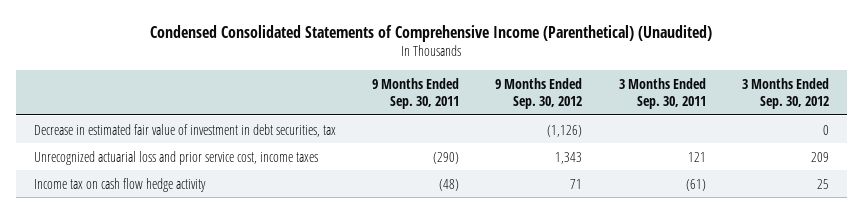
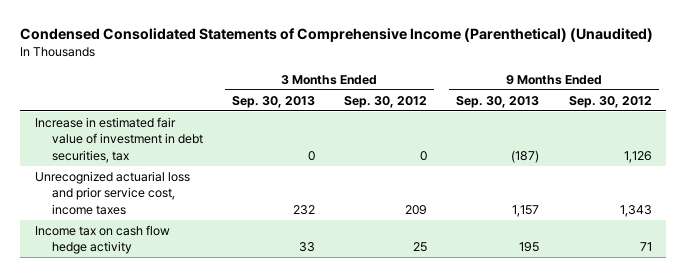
- | 9 Months Ended Sep. 30, 2011 | 9 Months Ended Sep. 30, 2012 | 3 Months Ended Sep. 30, 2011 | 3 Months Ended Sep. 30, 2012
+ | 3 Months Ended Sep. 30, 2013 | 3 Months Ended Sep. 30, 2012 | 9 Months Ended Sep. 30, 2013 | 9 Months Ended Sep. 30, 2012
- Decrease in estimated fair value of investment in debt securities, tax | | (1,126) | | 0
+ Increase in estimated fair value of investment in debt securities, tax | 0 | 0 | (187) | 1,126

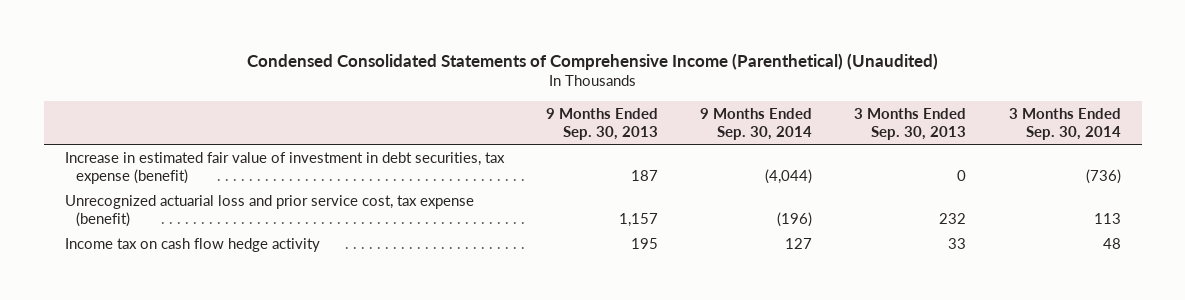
- | 3 Months Ended Sep. 30, 2013 | 3 Months Ended Sep. 30, 2012 | 9 Months Ended Sep. 30, 2013 | 9 Months Ended Sep. 30, 2012
+ | 9 Months Ended Sep. 30, 2013 | 9 Months Ended Sep. 30, 2014 | 3 Months Ended Sep. 30, 2013 | 3 Months Ended Sep. 30, 2014
- Increase in estimated fair value of investment in debt securities, tax | 0 | 0 | (187) | 1,126
- Unrecognized actuarial loss and prior service cost, income taxes | 232 | 209 | 1,157 | 1,343
+ Increase in estimated fair value of investment in debt securities, tax expense (benefit) | 187 | (4,044) | 0 | (736)
+ Unrecognized actuarial loss and prior service cost, tax expense (benefit) | 1,157 | (196) | 232 | 113

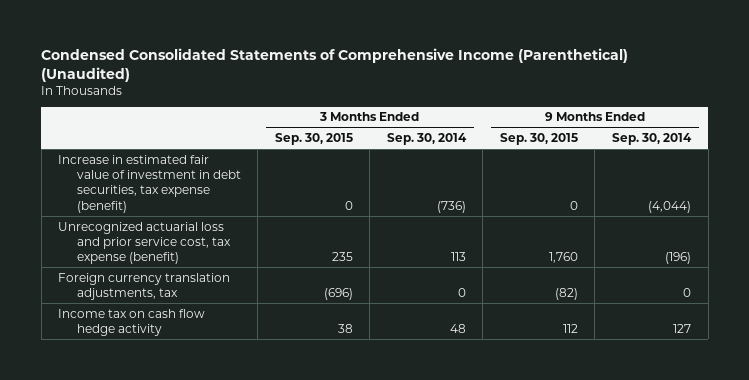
- | 9 Months Ended Sep. 30, 2013 | 9 Months Ended Sep. 30, 2014 | 3 Months Ended Sep. 30, 2013 | 3 Months Ended Sep. 30, 2014
+ | 3 Months Ended Sep. 30, 2015 | 3 Months Ended Sep. 30, 2014 | 9 Months Ended Sep. 30, 2015 | 9 Months Ended Sep. 30, 2014
+ Foreign currency translation adjustments, tax | (696) | 0 | (82) | 0

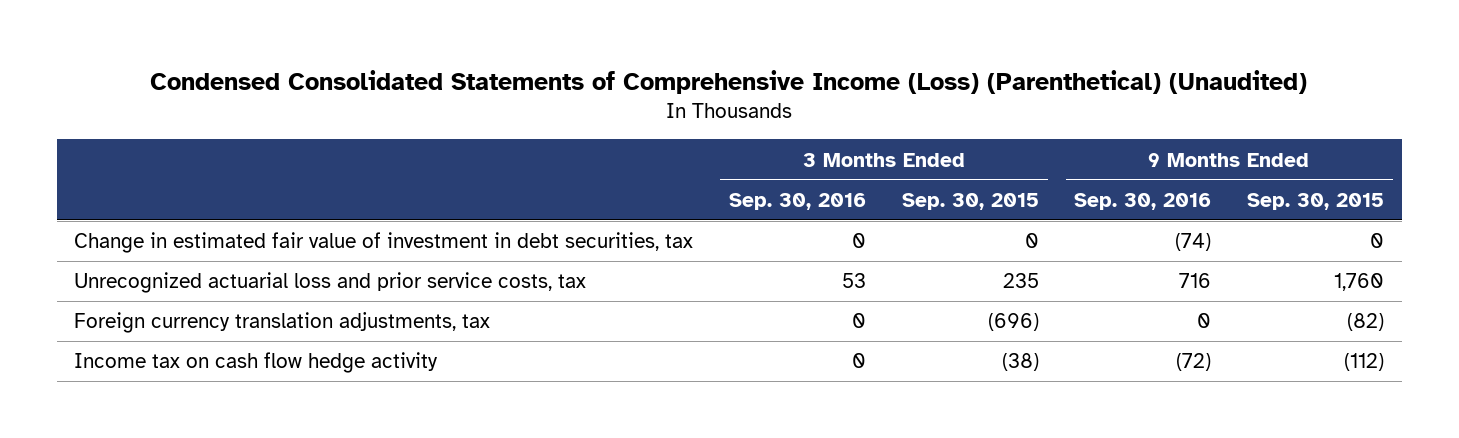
- Condensed Consolidated Statements of Comprehensive Income (Parenthetical) (Unaudited)
+ Condensed Consolidated Statements of Comprehensive Income (Loss) (Parenthetical) (Unaudited)
- | 3 Months Ended Sep. 30, 2015 | 3 Months Ended Sep. 30, 2014 | 9 Months Ended Sep. 30, 2015 | 9 Months Ended Sep. 30, 2014
+ | 3 Months Ended Sep. 30, 2016 | 3 Months Ended Sep. 30, 2015 | 9 Months Ended Sep. 30, 2016 | 9 Months Ended Sep. 30, 2015
- Increase in estimated fair value of investment in debt securities, tax expense (benefit) | 0 | (736) | 0 | (4,044)
- Unrecognized actuarial loss and prior service cost, tax expense (benefit) | 235 | 113 | 1,760 | (196)
+ Change in estimated fair value of investment in debt securities, tax | 0 | 0 | (74) | 0
+ Unrecognized actuarial loss and prior service costs, tax | 53 | 235 | 716 | 1,760
- Income tax on cash flow hedge activity | 38 | 48 | 112 | 127
+ Income tax on cash flow hedge activity | 0 | (38) | (72) | (112)

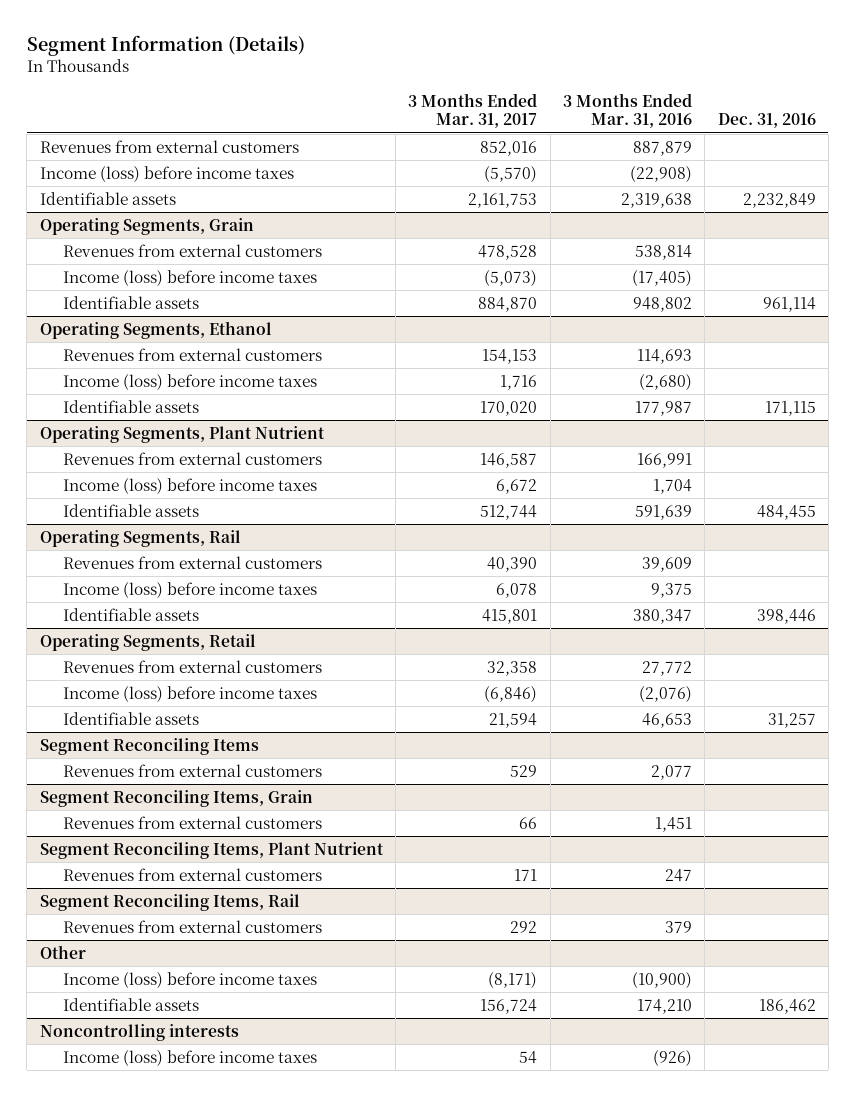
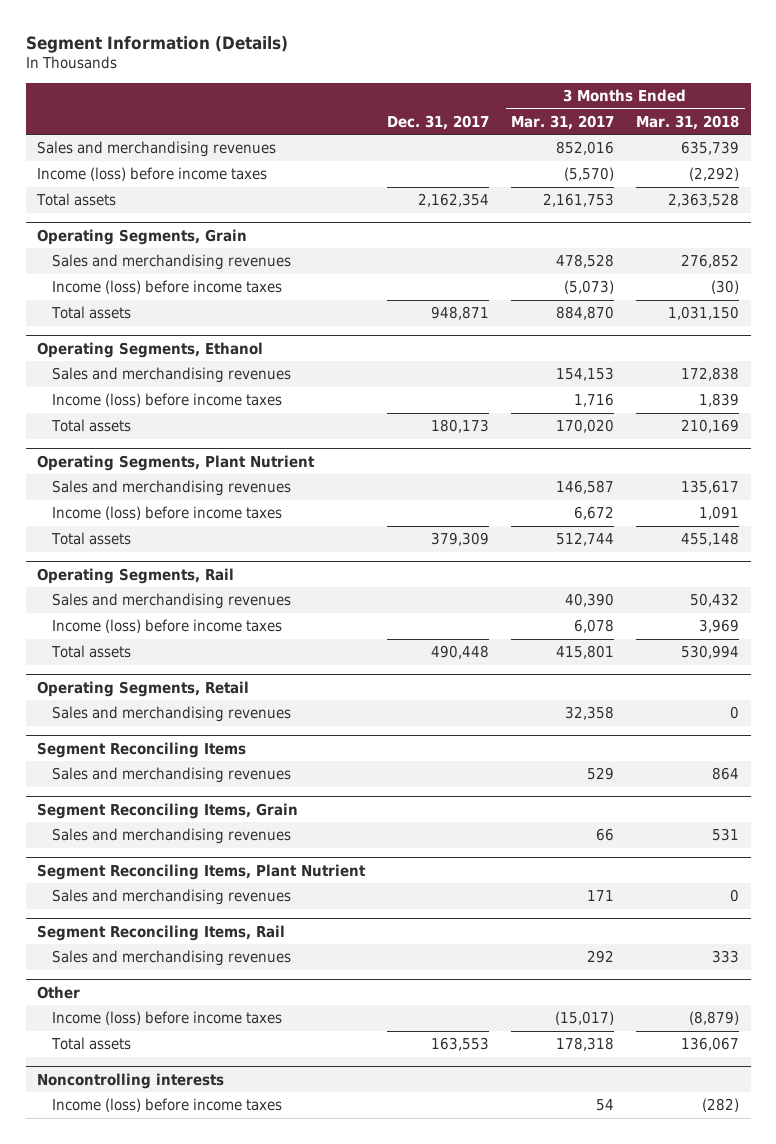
- | 3 Months Ended Mar. 31, 2017 | 3 Months Ended Mar. 31, 2016 | Dec. 31, 2016
+ | Dec. 31, 2017 | 3 Months Ended Mar. 31, 2017 | 3 Months Ended Mar. 31, 2018
- Revenues from external customers | 852,016 | 887,879 |
+ Sales and merchandising revenues | | 852,016 | 635,739
- Identifiable assets | 2,161,753 | 2,319,638 | 2,232,849
+ Total assets | 2,162,354 | 2,161,753 | 2,363,528
@ Operating Segments, Grain
- Revenues from external customers | 478,528 | 538,814 |
+ Sales and merchandising revenues | | 478,528 | 276,852
- Identifiable assets | 884,870 | 948,802 | 961,114
+ Total assets | 948,871 | 884,870 | 1,031,150
@ Operating Segments, Ethanol
- Revenues from external customers | 154,153 | 114,693 |
+ Sales and merchandising revenues | | 154,153 | 172,838
- Identifiable assets | 170,020 | 177,987 | 171,115
+ Total assets | 180,173 | 170,020 | 210,169
@ Operating Segments, Plant Nutrient
- Revenues from external customers | 146,587 | 166,991 |
+ Sales and merchandising revenues | | 146,587 | 135,617
- Identifiable assets | 512,744 | 591,639 | 484,455
+ Total assets | 379,309 | 512,744 | 455,148
@ Operating Segments, Rail
- Revenues from external customers | 40,390 | 39,609 |
+ Sales and merchandising revenues | | 40,390 | 50,432
- Identifiable assets | 415,801 | 380,347 | 398,446
+ Total assets | 490,448 | 415,801 | 530,994
@ Operating Segments, Retail
- Revenues from external customers | 32,358 | 27,772 |
- Income (loss) before income taxes | (6,846) | (2,076) |
- Identifiable assets | 21,594 | 46,653 | 31,257
+ Sales and merchandising revenues | | 32,358 | 0
@ Segment Reconciling Items
- Revenues from external customers | 529 | 2,077 |
+ Sales and merchandising revenues | | 529 | 864
@ Segment Reconciling Items, Grain
- Revenues from external customers | 66 | 1,451 |
+ Sales and merchandising revenues | | 66 | 531
@ Segment Reconciling Items, Plant Nutrient
- Revenues from external customers | 171 | 247 |
+ Sales and merchandising revenues | | 171 | 0
@ Segment Reconciling Items, Rail
- Revenues from external customers | 292 | 379 |
+ Sales and merchandising revenues | | 292 | 333
@ Other
- Income (loss) before income taxes | (8,171) | (10,900) |
- Identifiable assets | 156,724 | 174,210 | 186,462
+ Income (loss) before income taxes | | (15,017) | (8,879)
+ Total assets | 163,553 | 178,318 | 136,067

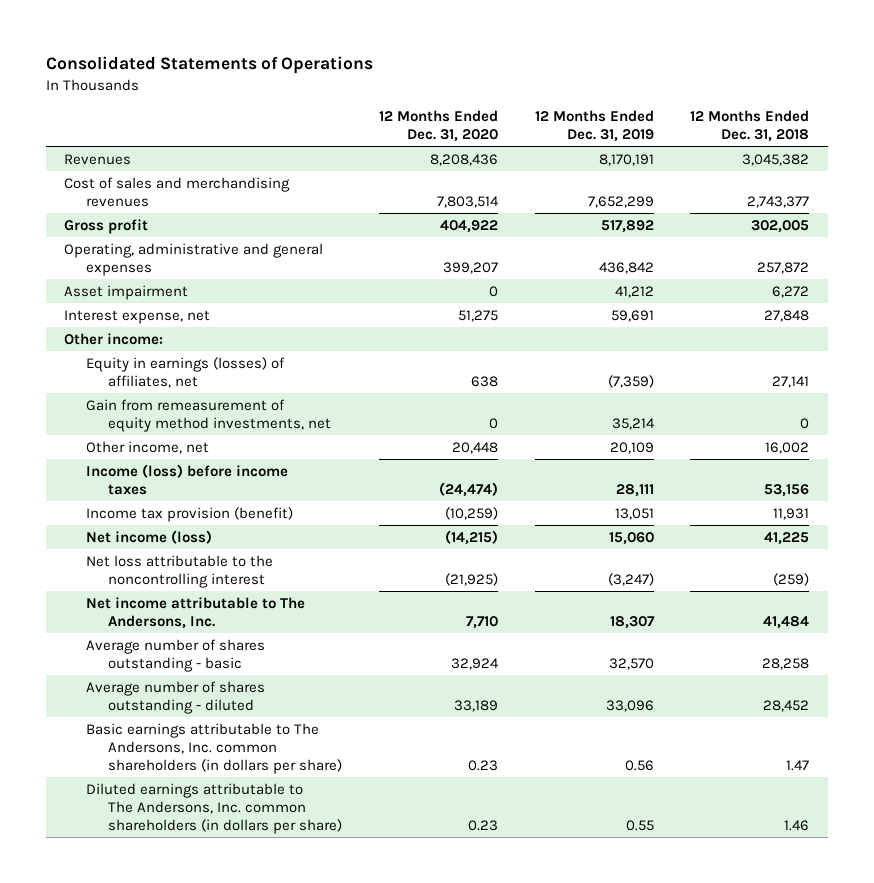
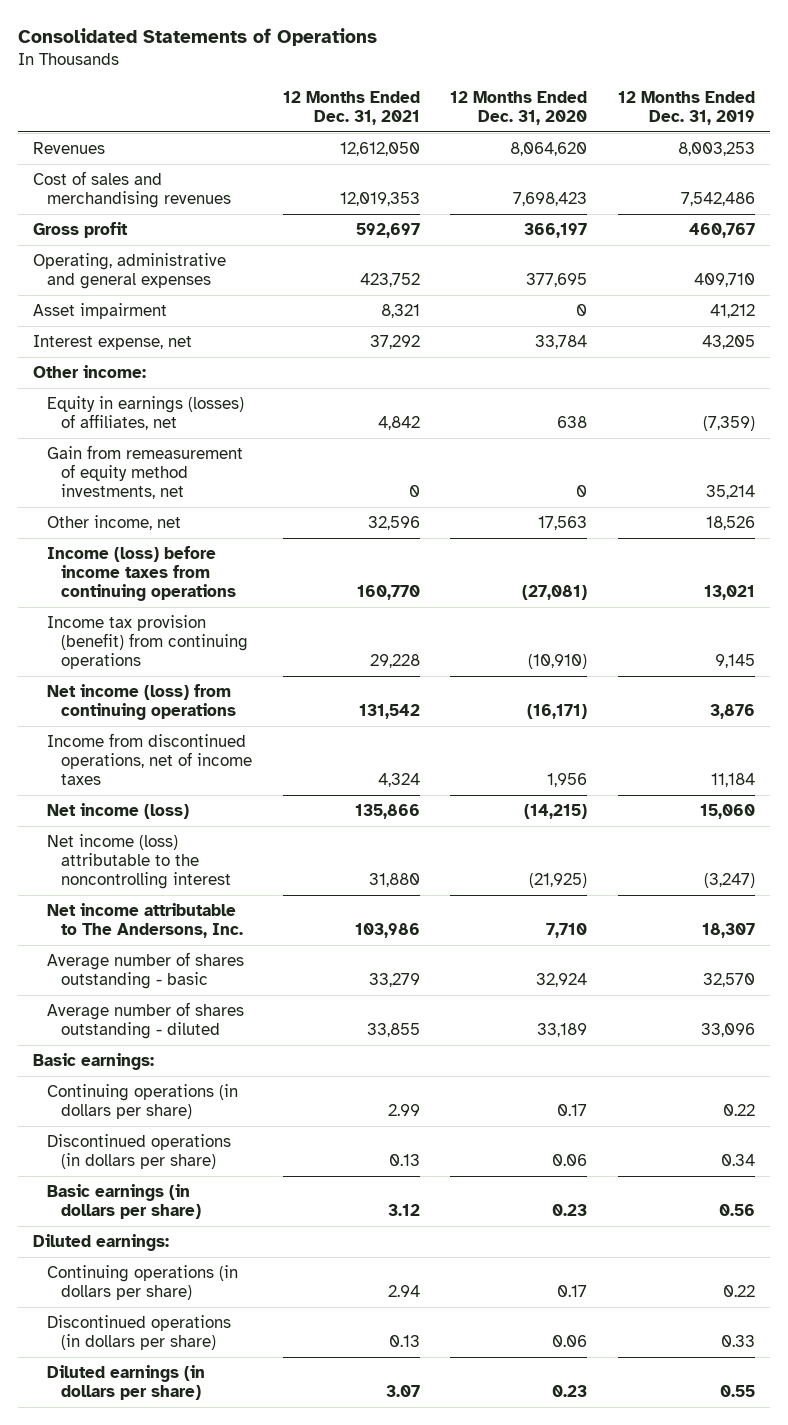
- | 12 Months Ended Dec. 31, 2020 | 12 Months Ended Dec. 31, 2019 | 12 Months Ended Dec. 31, 2018
+ | 12 Months Ended Dec. 31, 2021 | 12 Months Ended Dec. 31, 2020 | 12 Months Ended Dec. 31, 2019
- Revenues | 8,208,436 | 8,170,191 | 3,045,382
- Cost of sales and merchandising revenues | 7,803,514 | 7,652,299 | 2,743,377
- Gross profit | 404,922 | 517,892 | 302,005
- Operating, administrative and general expenses | 399,207 | 436,842 | 257,872
+ Revenues | 12,612,050 | 8,064,620 | 8,003,253
+ Cost of sales and merchandising revenues | 12,019,353 | 7,698,423 | 7,542,486
+ Gross profit | 592,697 | 366,197 | 460,767
+ Operating, administrative and general expenses | 423,752 | 377,695 | 409,710
- Interest expense, net | 51,275 | 59,691 | 27,848
+ Interest expense, net | 37,292 | 33,784 | 43,205
- Other income, net | 20,448 | 20,109 | 16,002
- Income (loss) before income taxes | (24,474) | 28,111 | 53,156
- Income tax provision (benefit) | (10,259) | 13,051 | 11,931
+ Other income, net | 32,596 | 17,563 | 18,526
+ Income (loss) before income taxes from continuing operations | 160,770 | (27,081) | 13,021
+ Income tax provision (benefit) from continuing operations | 29,228 | (10,910) | 9,145
+ Net income (loss) from continuing operations | 131,542 | (16,171) | 3,876
+ Income from discontinued operations, net of income taxes | 4,324 | 1,956 | 11,184
- Net loss attributable to the noncontrolling interest | (21,925) | (3,247) | (259)
+ Net income (loss) attributable to the noncontrolling interest | 31,880 | (21,925) | (3,247)
- Basic earnings attributable to The Andersons, Inc. common shareholders (in dollars per share) | 0.23 | 0.56 | 1.47
- Diluted earnings attributable to The Andersons, Inc. common shareholders (in dollars per share) | 0.23 | 0.55 | 1.46
+ Basic earnings:
+ Continuing operations (in dollars per share) | 2.99 | 0.17 | 0.22
+ Discontinued operations (in dollars per share) | 0.13 | 0.06 | 0.34
+ Basic earnings (in dollars per share) | 3.12 | 0.23 | 0.56
+ Diluted earnings:
+ Continuing operations (in dollars per share) | 2.94 | 0.17 | 0.22
+ Discontinued operations (in dollars per share) | 0.13 | 0.06 | 0.33
+ Diluted earnings (in dollars per share) | 3.07 | 0.23 | 0.55

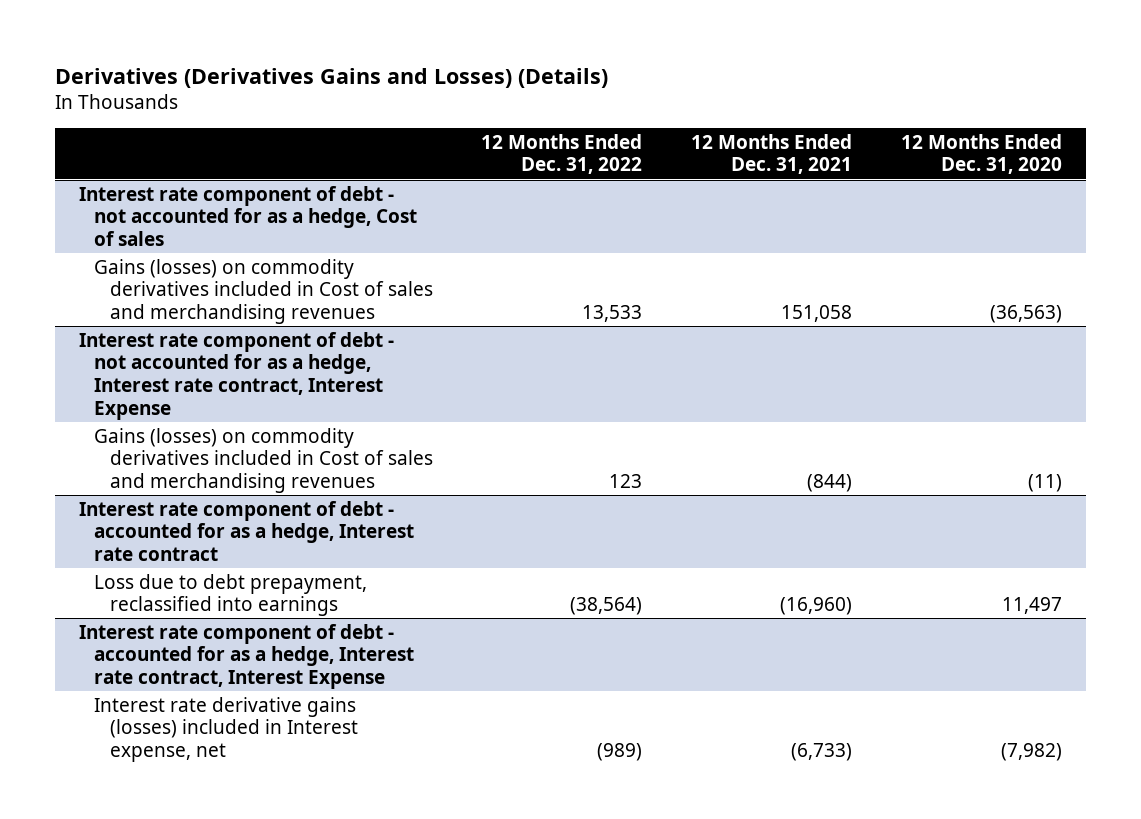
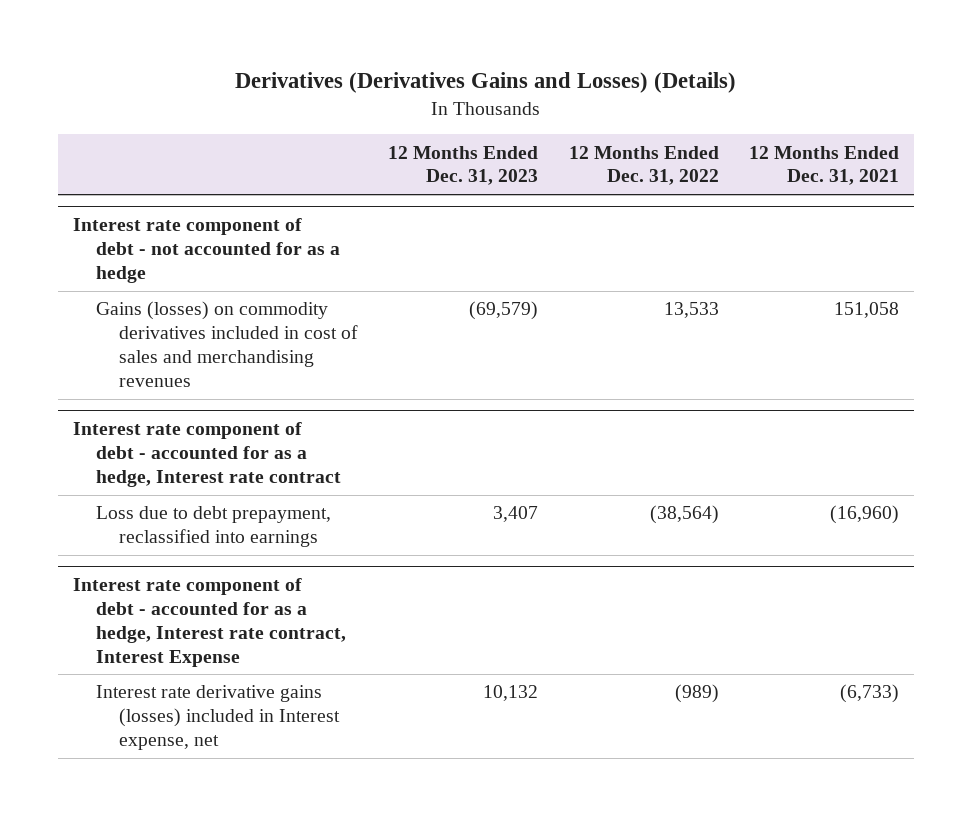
- | 12 Months Ended Dec. 31, 2022 | 12 Months Ended Dec. 31, 2021 | 12 Months Ended Dec. 31, 2020
+ | 12 Months Ended Dec. 31, 2023 | 12 Months Ended Dec. 31, 2022 | 12 Months Ended Dec. 31, 2021
- Interest rate component of debt - not accounted for as a hedge, Cost of sales
- Gains (losses) on commodity derivatives included in Cost of sales and merchandising revenues | 13,533 | 151,058 | (36,563)
- Interest rate component of debt - not accounted for as a hedge, Interest rate contract, Interest Expense
- Gains (losses) on commodity derivatives included in Cost of sales and merchandising revenues | 123 | (844) | (11)
+ Interest rate component of debt - not accounted for as a hedge
+ Gains (losses) on commodity derivatives included in cost of sales and merchandising revenues | (69,579) | 13,533 | 151,058

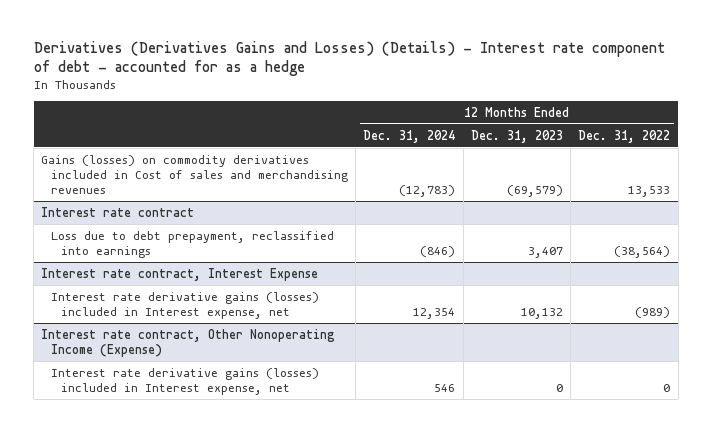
- Derivatives (Derivatives Gains and Losses) (Details)
+ Derivatives (Derivatives Gains and Losses) (Details) - Interest rate component of debt - accounted for as a hedge
- | 12 Months Ended Dec. 31, 2023 | 12 Months Ended Dec. 31, 2022 | 12 Months Ended Dec. 31, 2021
+ | 12 Months Ended Dec. 31, 2024 | 12 Months Ended Dec. 31, 2023 | 12 Months Ended Dec. 31, 2022
- Interest rate component of debt - not accounted for as a hedge
- Gains (losses) on commodity derivatives included in cost of sales and merchandising revenues | (69,579) | 13,533 | 151,058
- Interest rate component of debt - accounted for as a hedge, Interest rate contract
+ Gains (losses) on commodity derivatives included in Cost of sales and merchandising revenues | (12,783) | (69,579) | 13,533
+ Interest rate contract
- Interest rate component of debt - accounted for as a hedge, Interest rate contract, Interest Expense
+ Interest rate contract, Interest Expense
+ Interest rate contract, Other Nonoperating Income (Expense)
+ Interest rate derivative gains (losses) included in Interest expense, net | 546 | 0 | 0

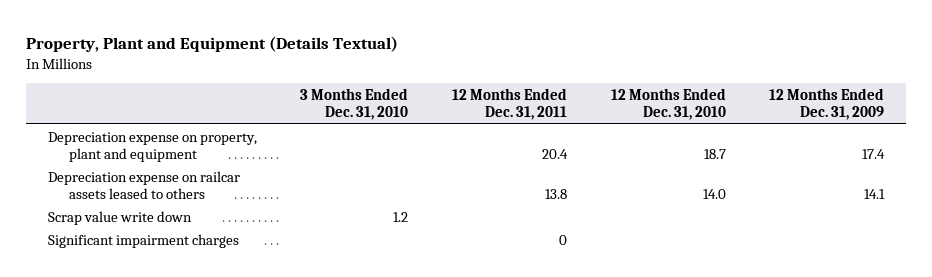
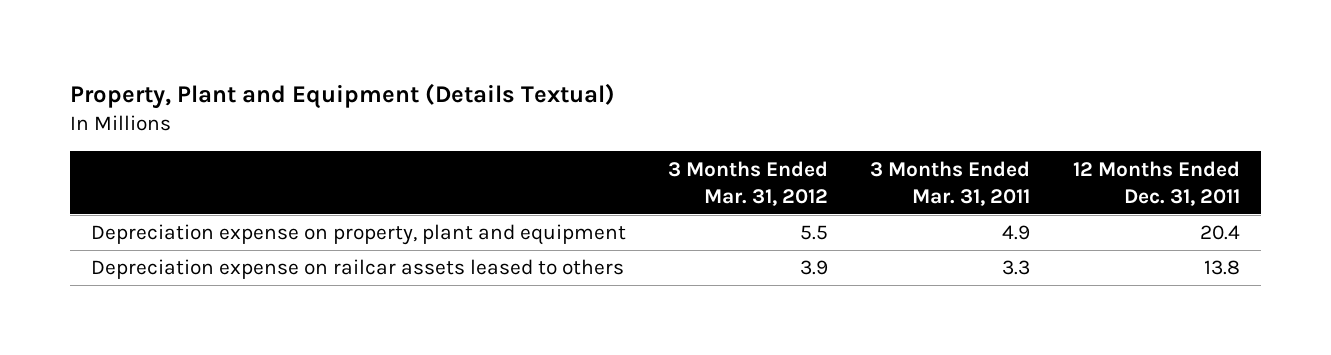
- | 3 Months Ended Dec. 31, 2010 | 12 Months Ended Dec. 31, 2011 | 12 Months Ended Dec. 31, 2010 | 12 Months Ended Dec. 31, 2009
+ | 3 Months Ended Mar. 31, 2012 | 3 Months Ended Mar. 31, 2011 | 12 Months Ended Dec. 31, 2011
- Scrap value write down | 1.2 | | |
- Significant impairment charges | | 0 | |

